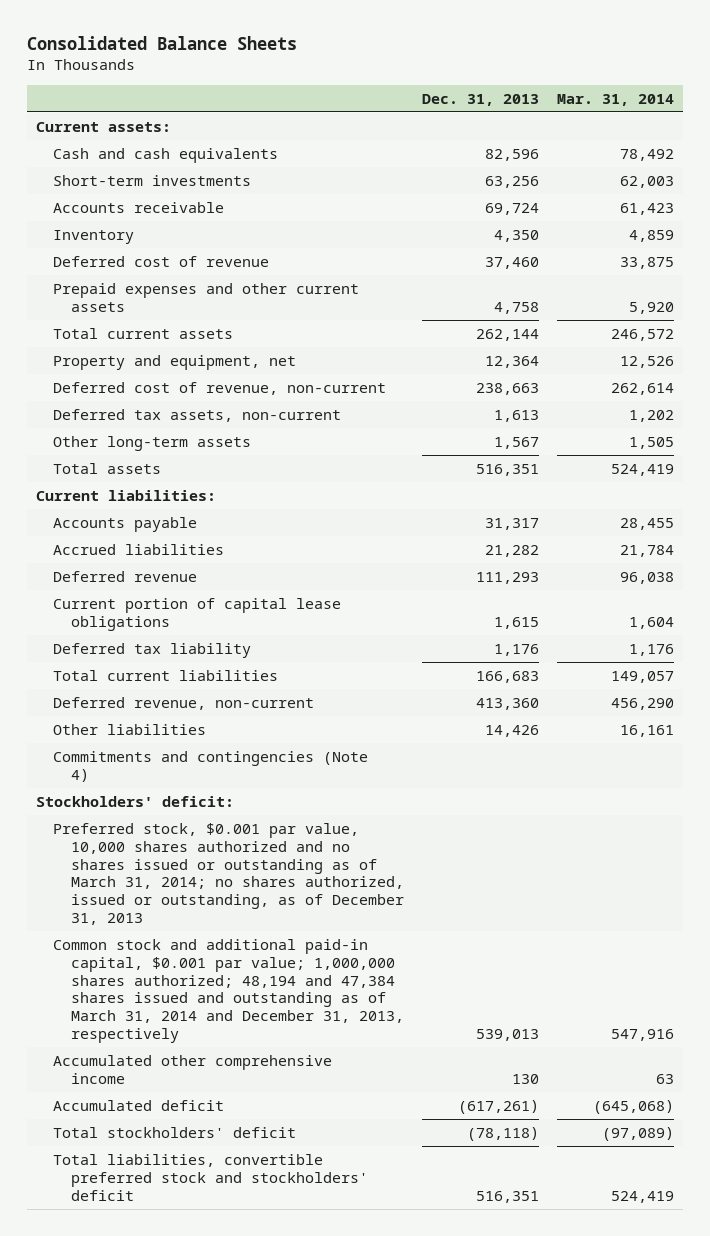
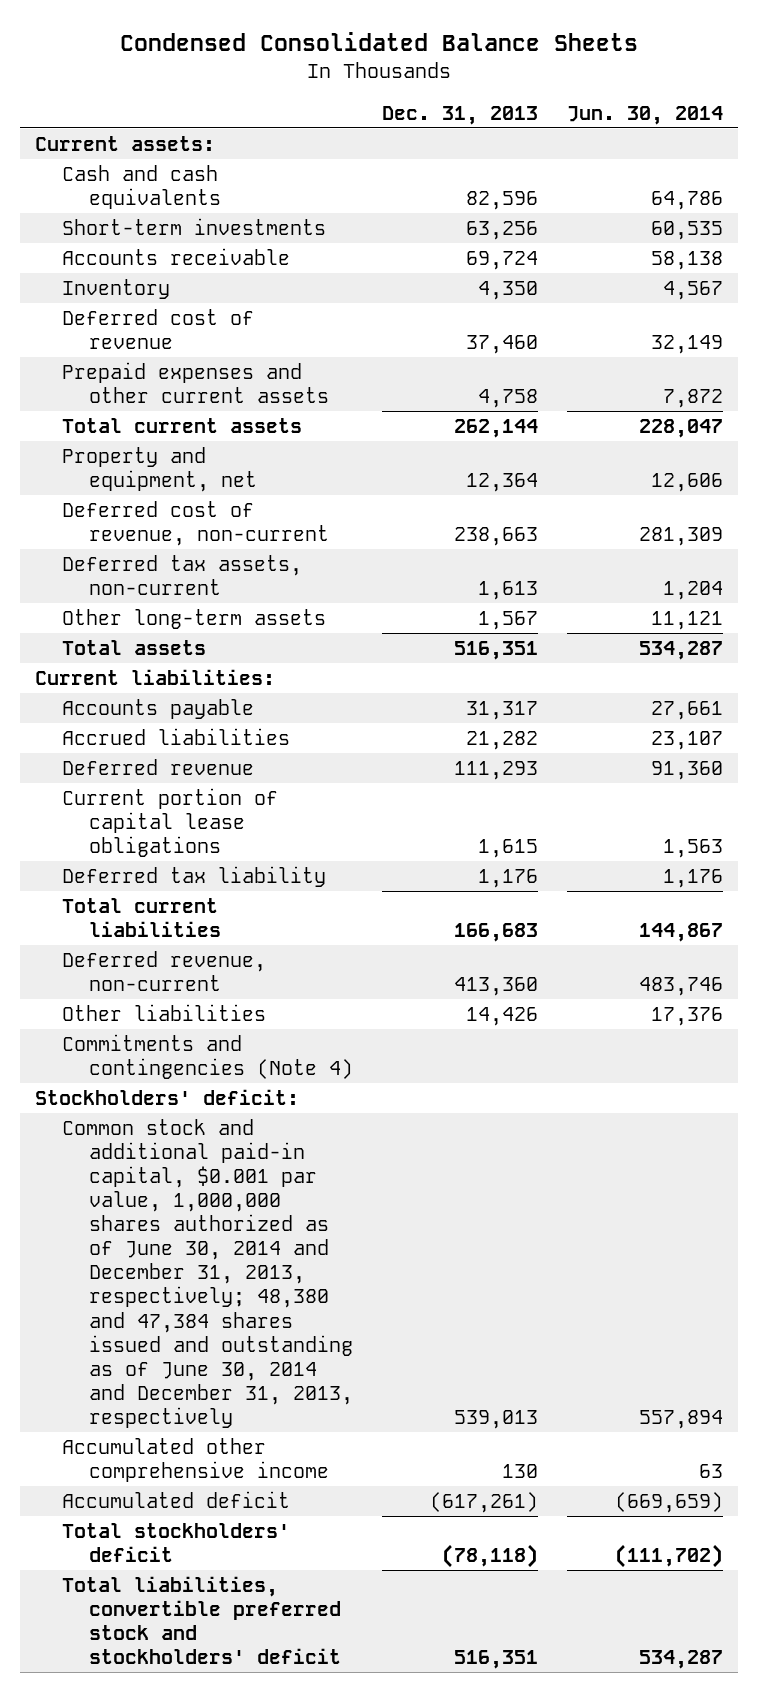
- Consolidated Balance Sheets
+ Condensed Consolidated Balance Sheets
- | Dec. 31, 2013 | Mar. 31, 2014
+ | Dec. 31, 2013 | Jun. 30, 2014
- Preferred stock, $0.001 par value, 10,000 shares authorized and no shares issued or outstanding as of March 31, 2014; no shares authorized, issued or outstanding, as of December 31, 2013
- Common stock and additional paid-in capital, $0.001 par value; 1,000,000 shares authorized; 48,194 and 47,384 shares issued and outstanding as of March 31, 2014 and December 31, 2013, respectively | 539,013 | 547,916
+ Common stock and additional paid-in capital, $0.001 par value, 1,000,000 shares authorized as of June 30, 2014 and December 31, 2013, respectively; 48,380 and 47,384 shares issued and outstanding as of June 30, 2014 and December 31, 2013, respectively | 539,013 | 557,894

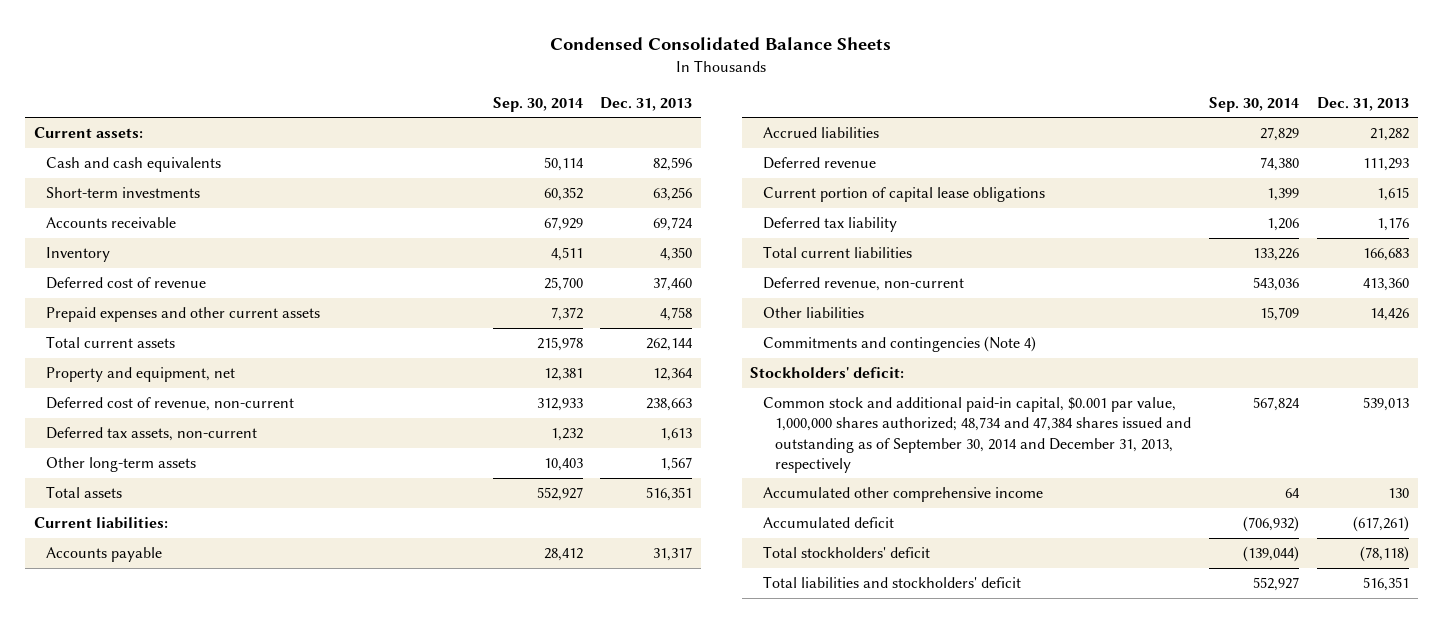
- | Dec. 31, 2013 | Jun. 30, 2014
+ | Sep. 30, 2014 | Dec. 31, 2013
- Common stock and additional paid-in capital, $0.001 par value, 1,000,000 shares authorized as of June 30, 2014 and December 31, 2013, respectively; 48,380 and 47,384 shares issued and outstanding as of June 30, 2014 and December 31, 2013, respectively | 539,013 | 557,894
+ Common stock and additional paid-in capital, $0.001 par value, 1,000,000 shares authorized; 48,734 and 47,384 shares issued and outstanding as of September 30, 2014 and December 31, 2013, respectively | 567,824 | 539,013
- Total liabilities, convertible preferred stock and stockholders' deficit | 516,351 | 534,287
+ Total liabilities and stockholders' deficit | 552,927 | 516,351

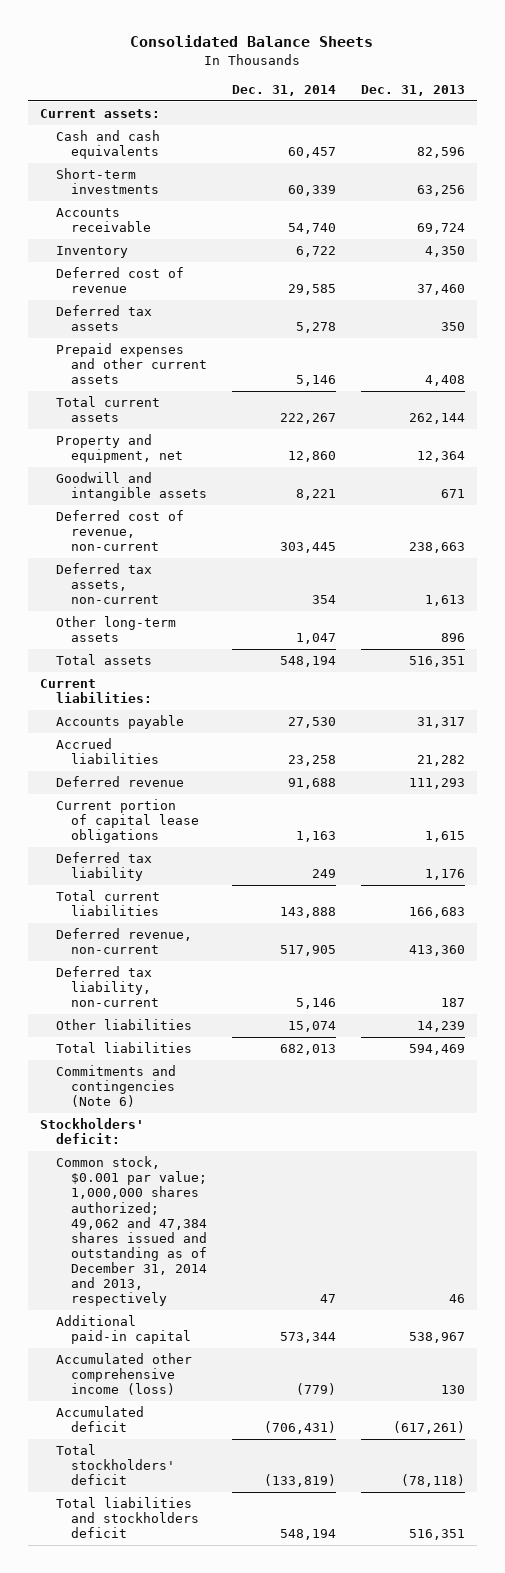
- Condensed Consolidated Balance Sheets
+ Consolidated Balance Sheets
- | Sep. 30, 2014 | Dec. 31, 2013
+ | Dec. 31, 2014 | Dec. 31, 2013
- Prepaid expenses and other current assets | 7,372 | 4,758
+ Deferred tax assets | 5,278 | 350
+ Prepaid expenses and other current assets | 5,146 | 4,408
+ Goodwill and intangible assets | 8,221 | 671
- Other long-term assets | 10,403 | 1,567
+ Other long-term assets | 1,047 | 896
- Other liabilities | 15,709 | 14,426
- Commitments and contingencies (Note 4)
+ Deferred tax liability, non-current | 5,146 | 187
+ Other liabilities | 15,074 | 14,239
+ Total liabilities | 682,013 | 594,469
+ Commitments and contingencies (Note 6)
- Common stock and additional paid-in capital, $0.001 par value, 1,000,000 shares authorized; 48,734 and 47,384 shares issued and outstanding as of September 30, 2014 and December 31, 2013, respectively | 567,824 | 539,013
- Accumulated other comprehensive income | 64 | 130
+ Common stock, $0.001 par value; 1,000,000 shares authorized; 49,062 and 47,384 shares issued and outstanding as of December 31, 2014 and 2013, respectively | 47 | 46
+ Additional paid-in capital | 573,344 | 538,967
+ Accumulated other comprehensive income (loss) | (779) | 130
- Total liabilities and stockholders' deficit | 552,927 | 516,351
+ Total liabilities and stockholders deficit | 548,194 | 516,351

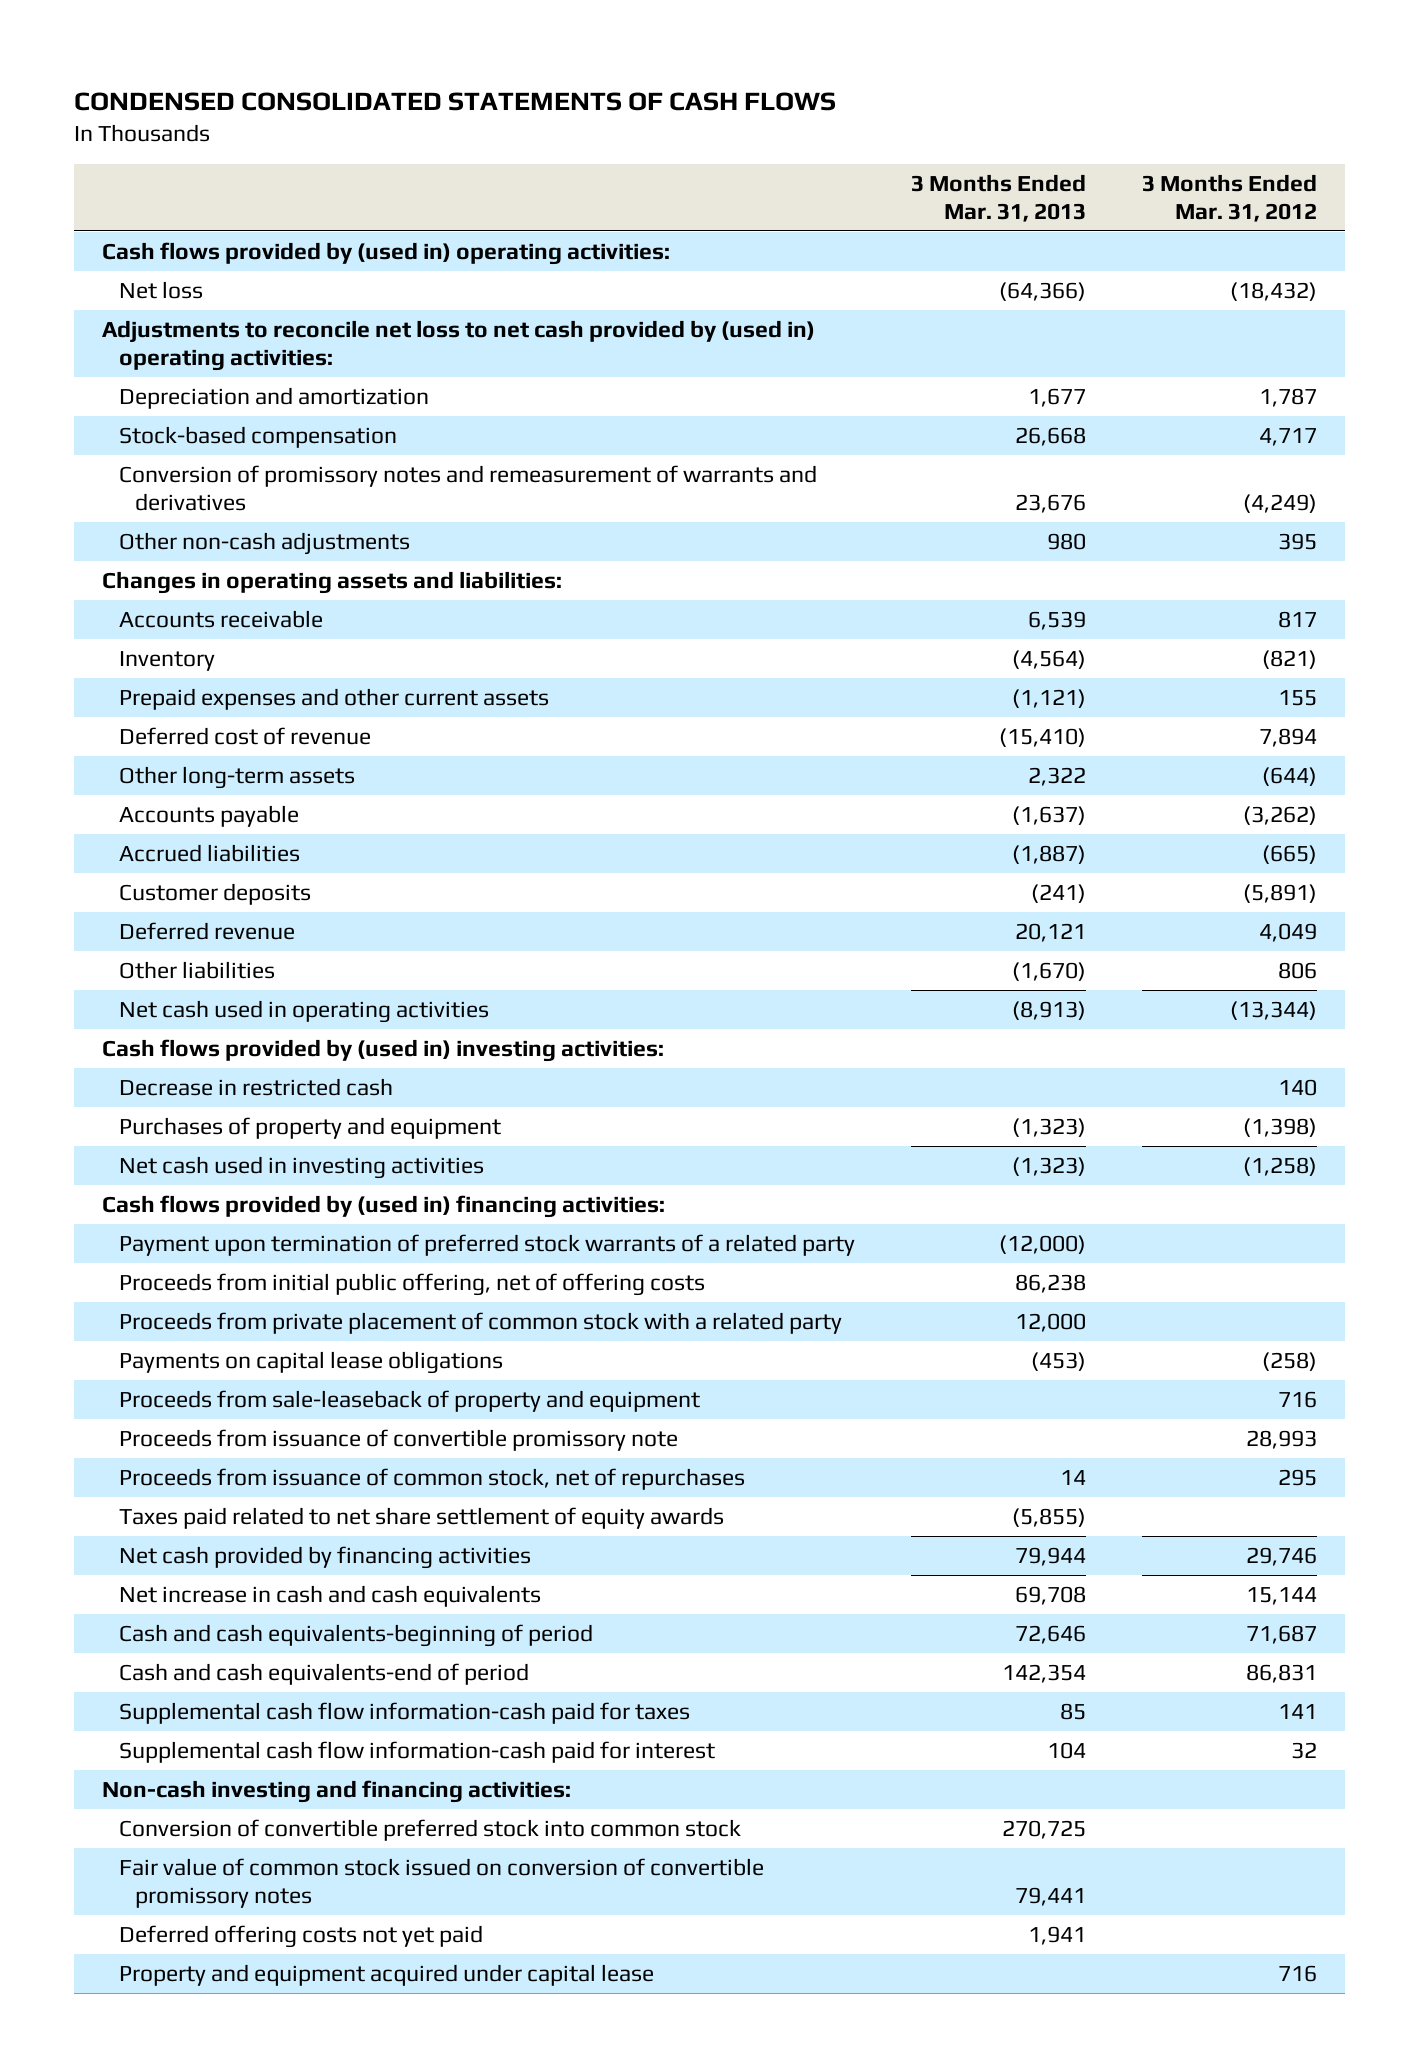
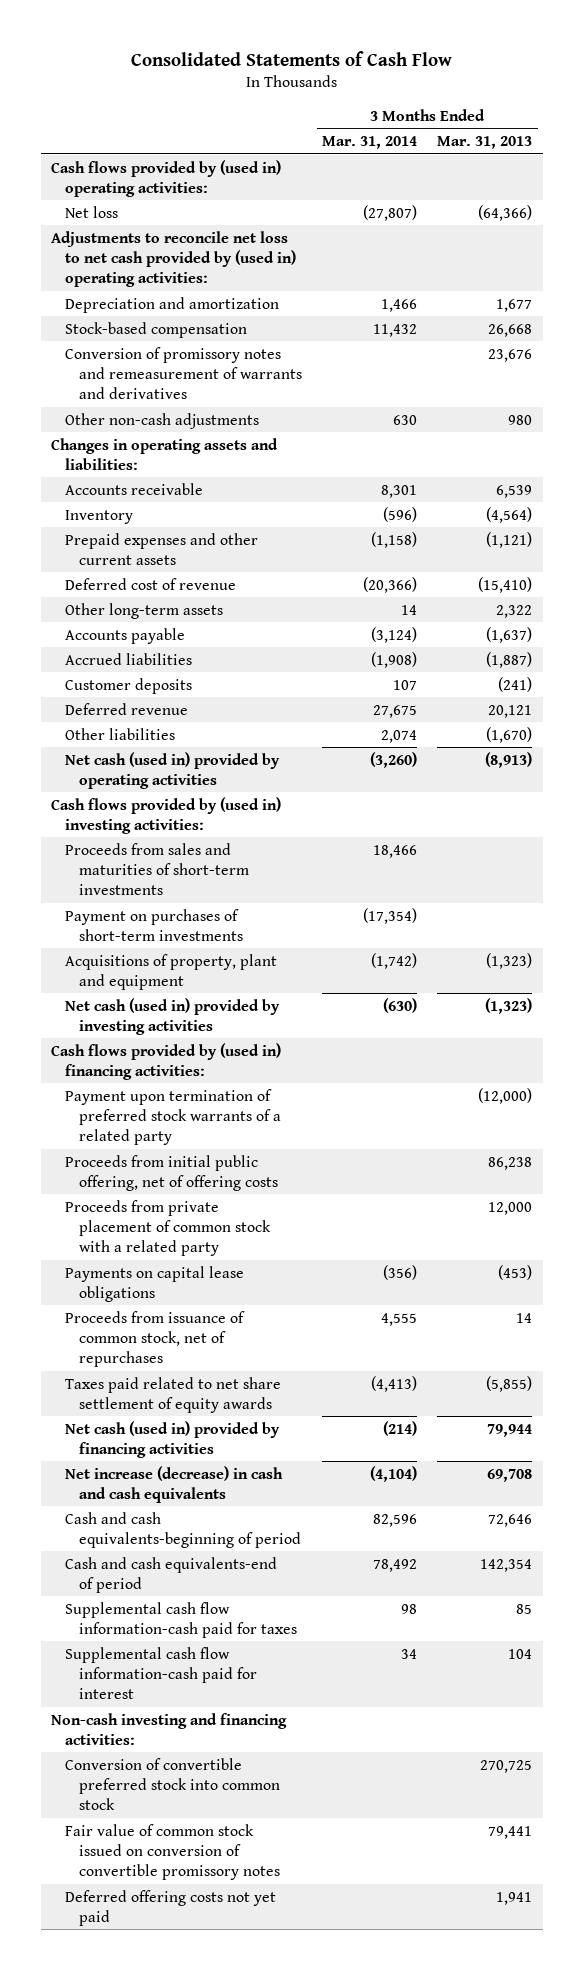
- CONDENSED CONSOLIDATED STATEMENTS OF CASH FLOWS
+ Consolidated Statements of Cash Flow
- | 3 Months Ended Mar. 31, 2013 | 3 Months Ended Mar. 31, 2012
+ | 3 Months Ended Mar. 31, 2014 | 3 Months Ended Mar. 31, 2013
- Net cash used in operating activities | (8,913) | (13,344)
+ Net cash (used in) provided by operating activities | (3,260) | (8,913)
- Decrease in restricted cash | | 140
- Purchases of property and equipment | (1,323) | (1,398)
- Net cash used in investing activities | (1,323) | (1,258)
+ Proceeds from sales and maturities of short-term investments | 18,466 |
+ Payment on purchases of short-term investments | (17,354) |
+ Acquisitions of property, plant and equipment | (1,742) | (1,323)
+ Net cash (used in) provided by investing activities | (630) | (1,323)
- Proceeds from sale-leaseback of property and equipment | | 716
- Proceeds from issuance of convertible promissory note | | 28,993
- Net cash provided by financing activities | 79,944 | 29,746
- Net increase in cash and cash equivalents | 69,708 | 15,144
+ Net cash (used in) provided by financing activities | (214) | 79,944
+ Net increase (decrease) in cash and cash equivalents | (4,104) | 69,708
- Property and equipment acquired under capital lease | | 716

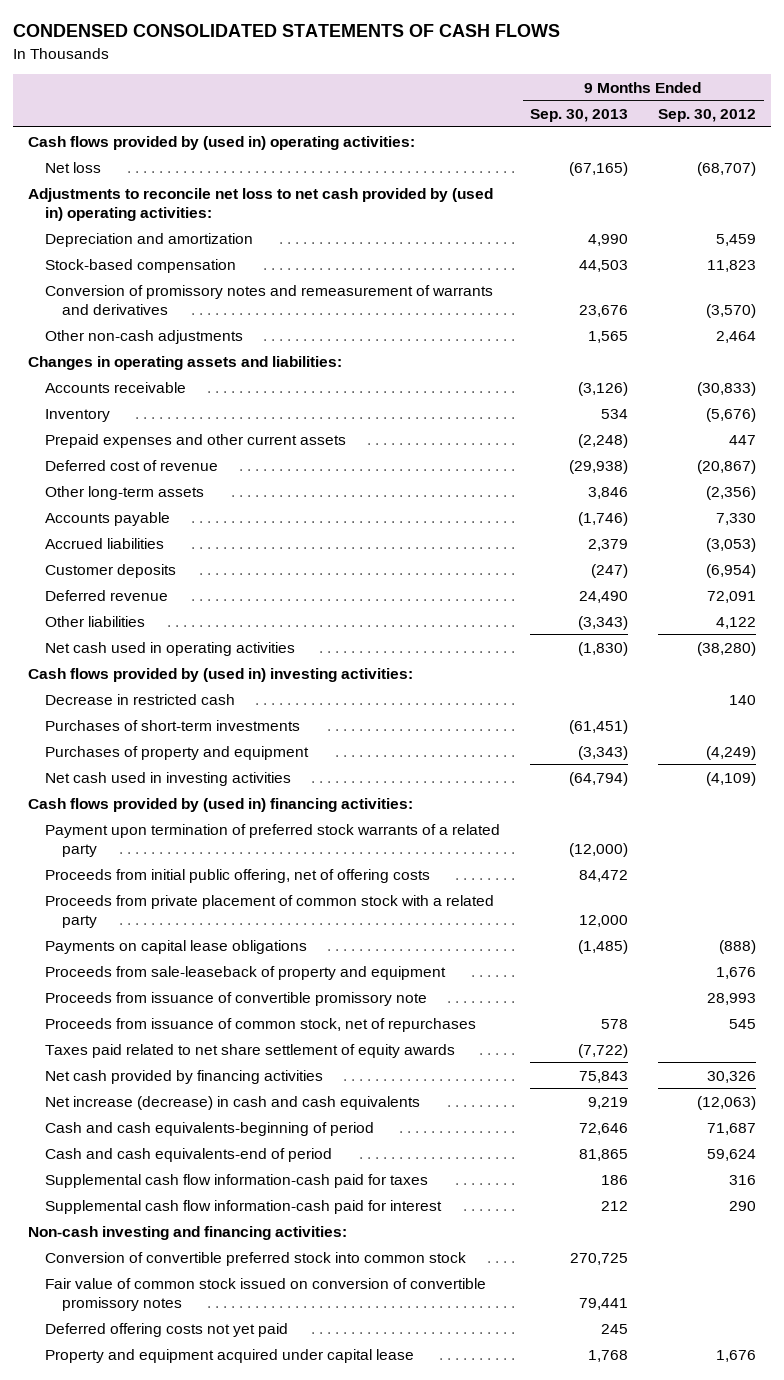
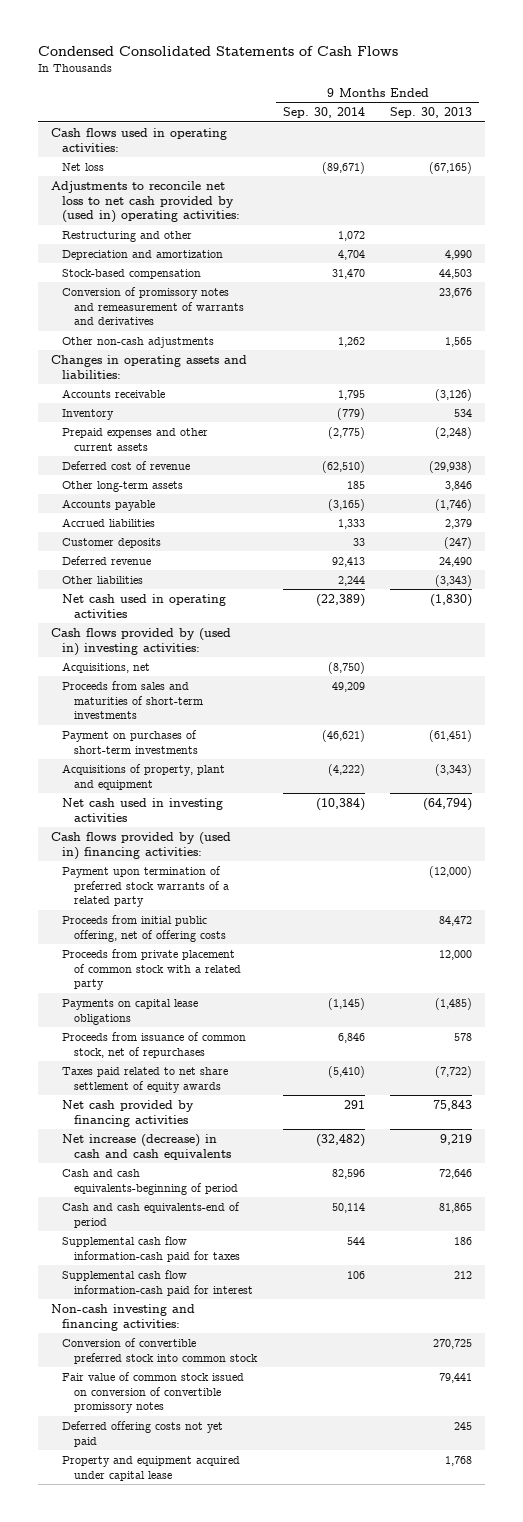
- CONDENSED CONSOLIDATED STATEMENTS OF CASH FLOWS
+ Condensed Consolidated Statements of Cash Flows
- | 9 Months Ended Sep. 30, 2013 | 9 Months Ended Sep. 30, 2012
+ | 9 Months Ended Sep. 30, 2014 | 9 Months Ended Sep. 30, 2013
- Cash flows provided by (used in) operating activities:
+ Cash flows used in operating activities:
+ Restructuring and other | 1,072 |
- Decrease in restricted cash | | 140
- Purchases of short-term investments | (61,451) |
- Purchases of property and equipment | (3,343) | (4,249)
+ Acquisitions, net | (8,750) |
+ Proceeds from sales and maturities of short-term investments | 49,209 |
+ Payment on purchases of short-term investments | (46,621) | (61,451)
+ Acquisitions of property, plant and equipment | (4,222) | (3,343)
- Proceeds from sale-leaseback of property and equipment | | 1,676
- Proceeds from issuance of convertible promissory note | | 28,993

